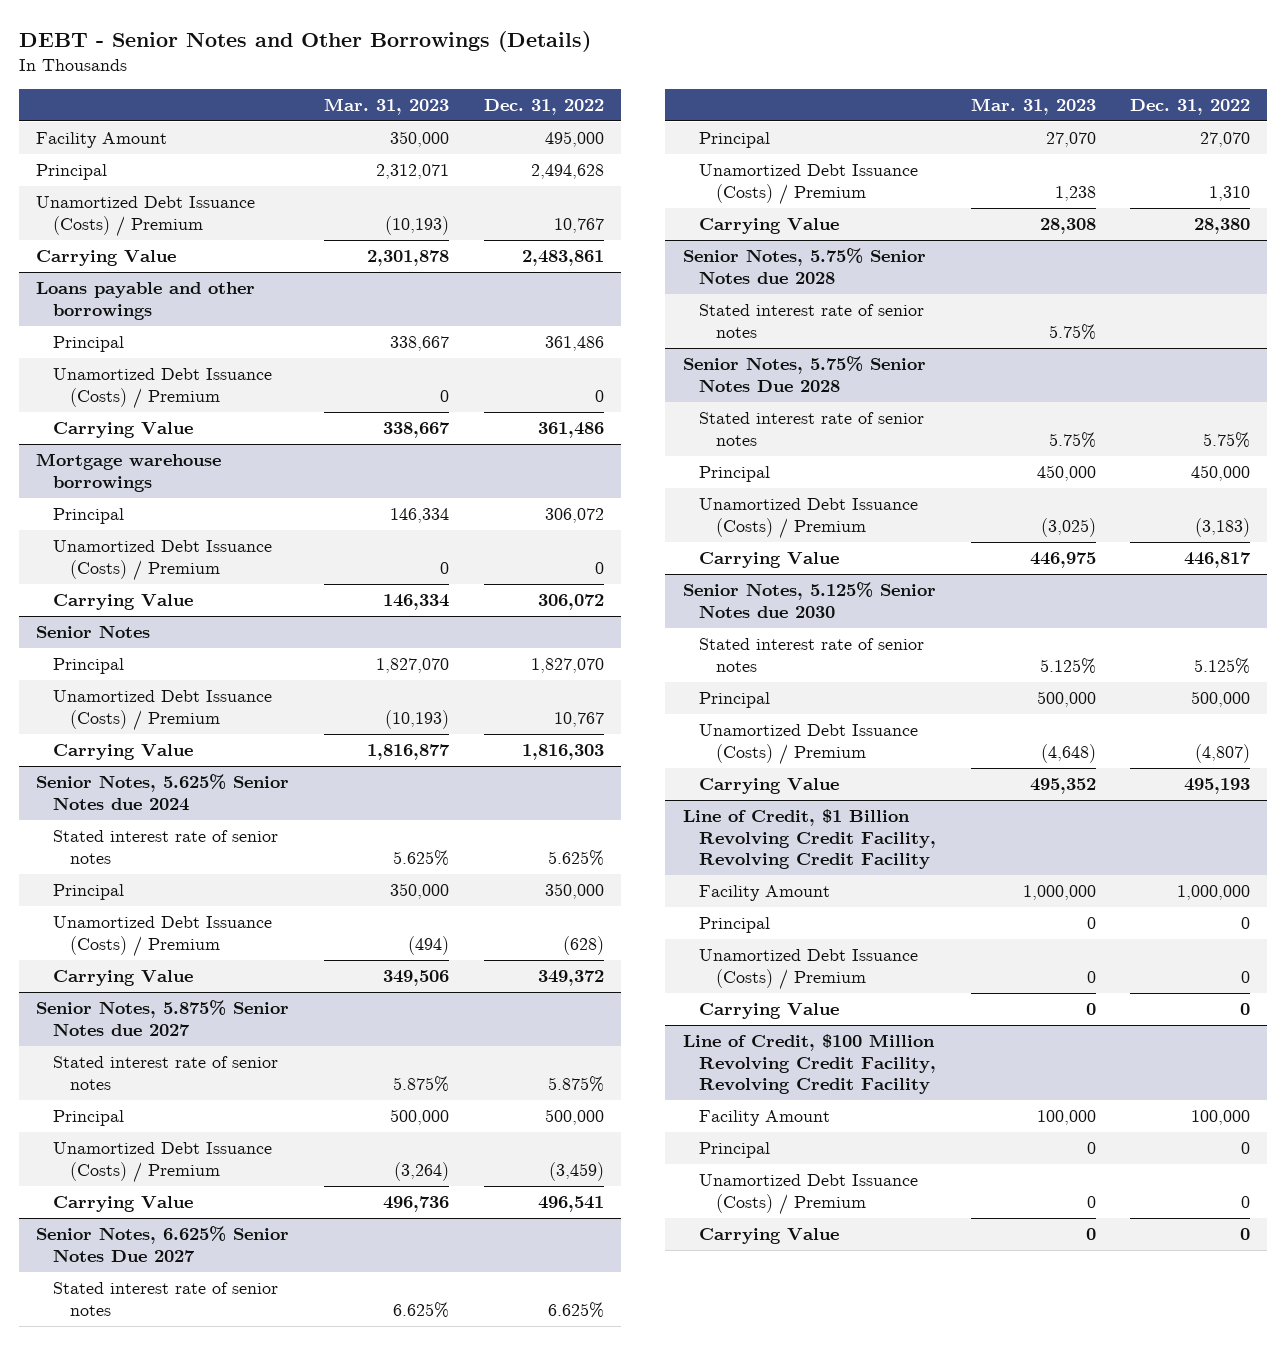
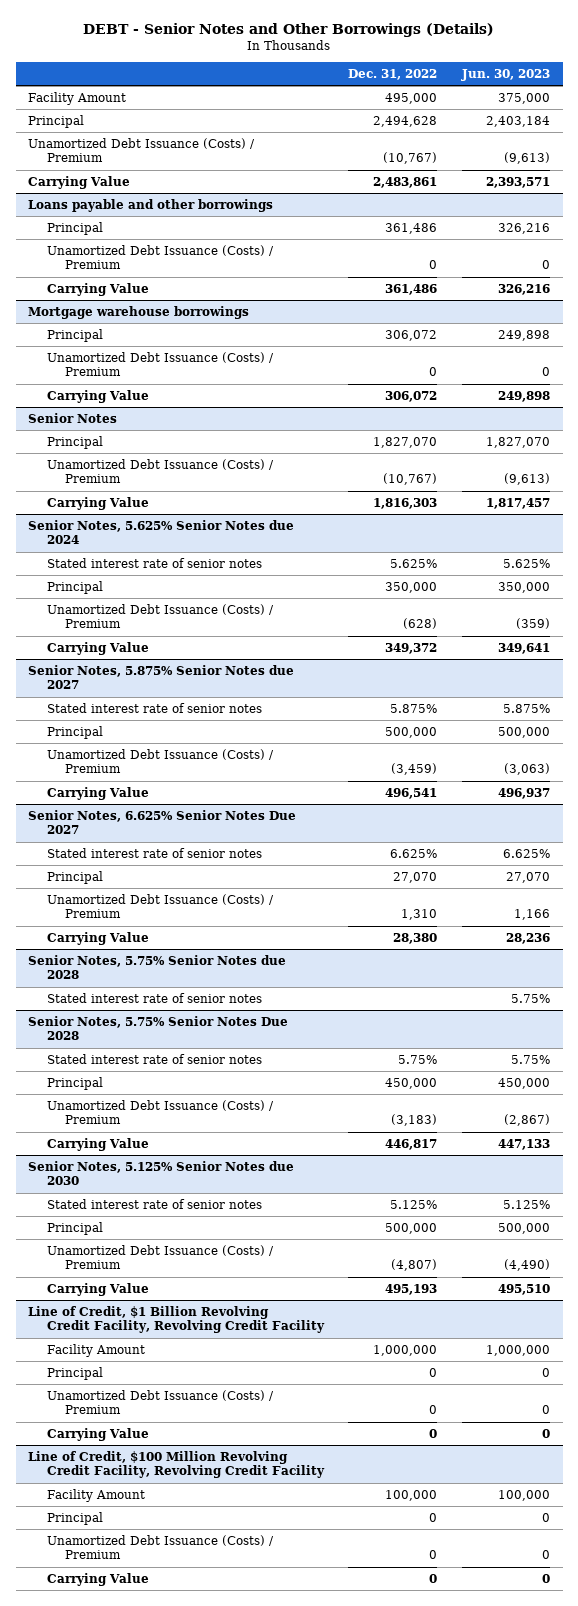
- | Mar. 31, 2023 | Dec. 31, 2022
+ | Dec. 31, 2022 | Jun. 30, 2023
- Unamortized Debt Issuance (Costs) / Premium | (10,193) | 10,767
+ Unamortized Debt Issuance (Costs) / Premium | (10,767) | (9,613)
@ Senior Notes
- Unamortized Debt Issuance (Costs) / Premium | (10,193) | 10,767
+ Unamortized Debt Issuance (Costs) / Premium | (10,767) | (9,613)

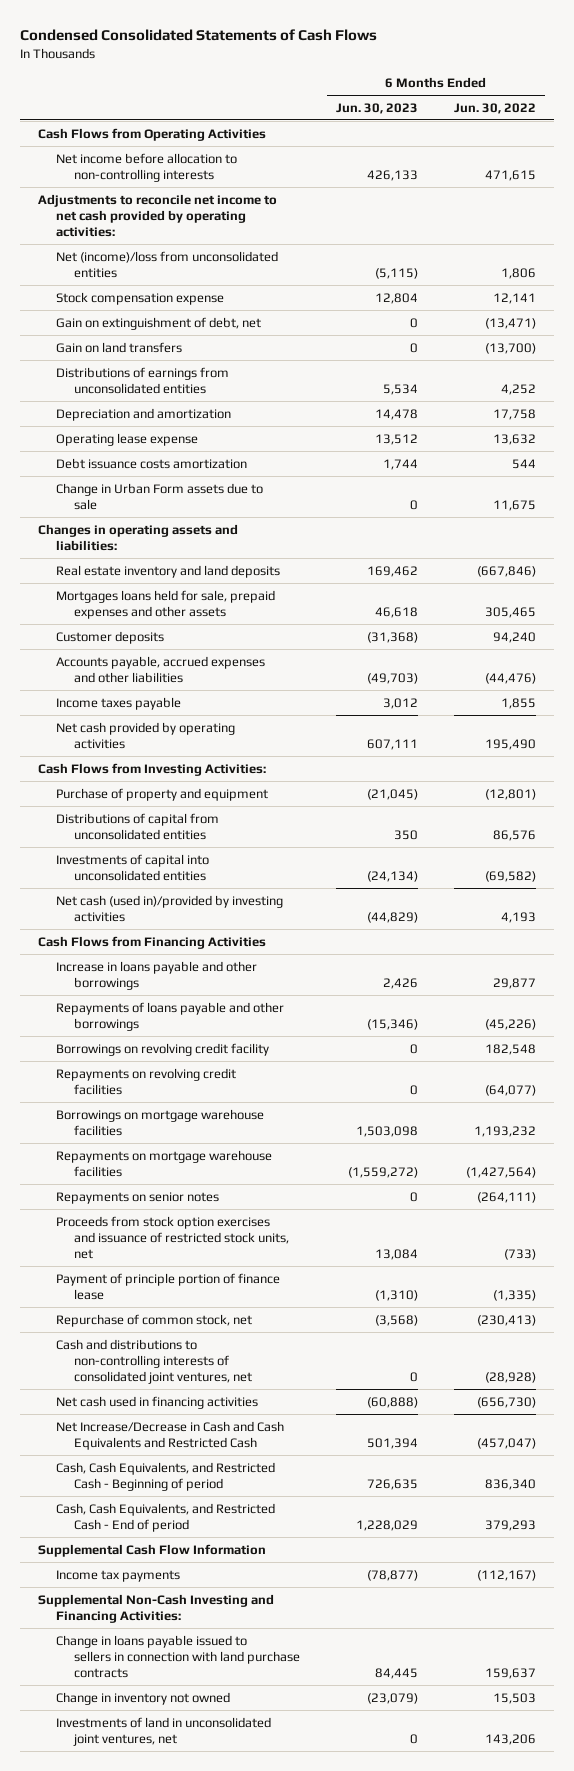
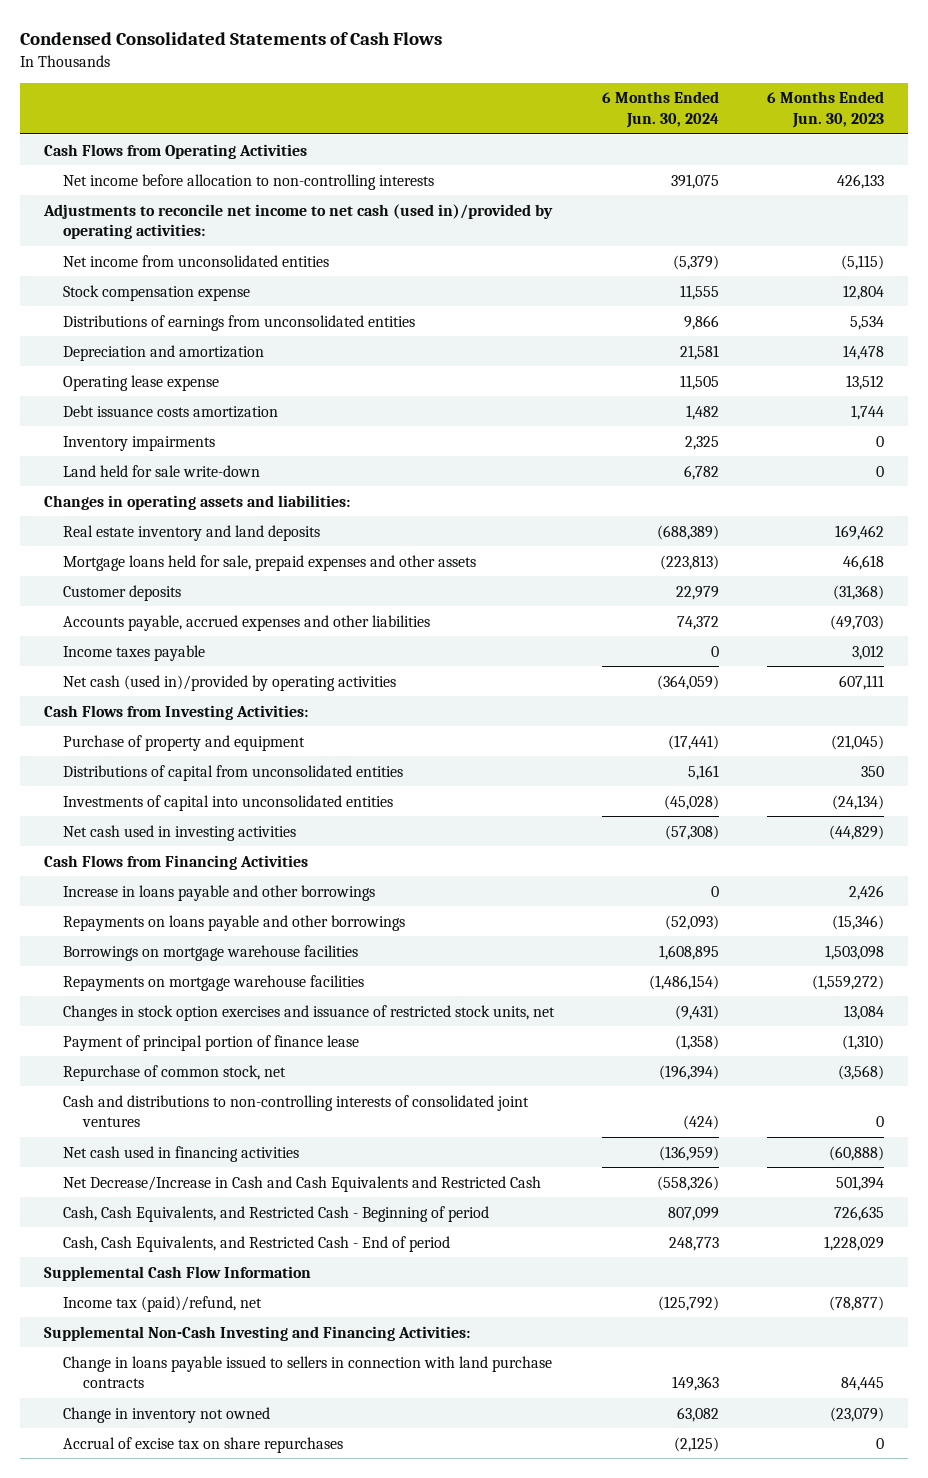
- | 6 Months Ended Jun. 30, 2023 | 6 Months Ended Jun. 30, 2022
+ | 6 Months Ended Jun. 30, 2024 | 6 Months Ended Jun. 30, 2023
- Adjustments to reconcile net income to net cash provided by operating activities:
- Net (income)/loss from unconsolidated entities | (5,115) | 1,806
+ Adjustments to reconcile net income to net cash (used in)/provided by operating activities:
+ Net income from unconsolidated entities | (5,379) | (5,115)
- Gain on extinguishment of debt, net | 0 | (13,471)
- Gain on land transfers | 0 | (13,700)
- Change in Urban Form assets due to sale | 0 | 11,675
+ Inventory impairments | 2,325 | 0
+ Land held for sale write-down | 6,782 | 0
- Mortgages loans held for sale, prepaid expenses and other assets | 46,618 | 305,465
+ Mortgage loans held for sale, prepaid expenses and other assets | (223,813) | 46,618
- Net cash provided by operating activities | 607,111 | 195,490
+ Net cash (used in)/provided by operating activities | (364,059) | 607,111
- Net cash (used in)/provided by investing activities | (44,829) | 4,193
+ Net cash used in investing activities | (57,308) | (44,829)
- Repayments of loans payable and other borrowings | (15,346) | (45,226)
- Borrowings on revolving credit facility | 0 | 182,548
- Repayments on revolving credit facilities | 0 | (64,077)
+ Repayments on loans payable and other borrowings | (52,093) | (15,346)
- Repayments on senior notes | 0 | (264,111)
- Proceeds from stock option exercises and issuance of restricted stock units, net | 13,084 | (733)
- Payment of principle portion of finance lease | (1,310) | (1,335)
+ Changes in stock option exercises and issuance of restricted stock units, net | (9,431) | 13,084
+ Payment of principal portion of finance lease | (1,358) | (1,310)
- Cash and distributions to non-controlling interests of consolidated joint ventures, net | 0 | (28,928)
+ Cash and distributions to non-controlling interests of consolidated joint ventures | (424) | 0
- Net Increase/Decrease in Cash and Cash Equivalents and Restricted Cash | 501,394 | (457,047)
+ Net Decrease/Increase in Cash and Cash Equivalents and Restricted Cash | (558,326) | 501,394
- Income tax payments | (78,877) | (112,167)
+ Income tax (paid)/refund, net | (125,792) | (78,877)
- Investments of land in unconsolidated joint ventures, net | 0 | 143,206
+ Accrual of excise tax on share repurchases | (2,125) | 0

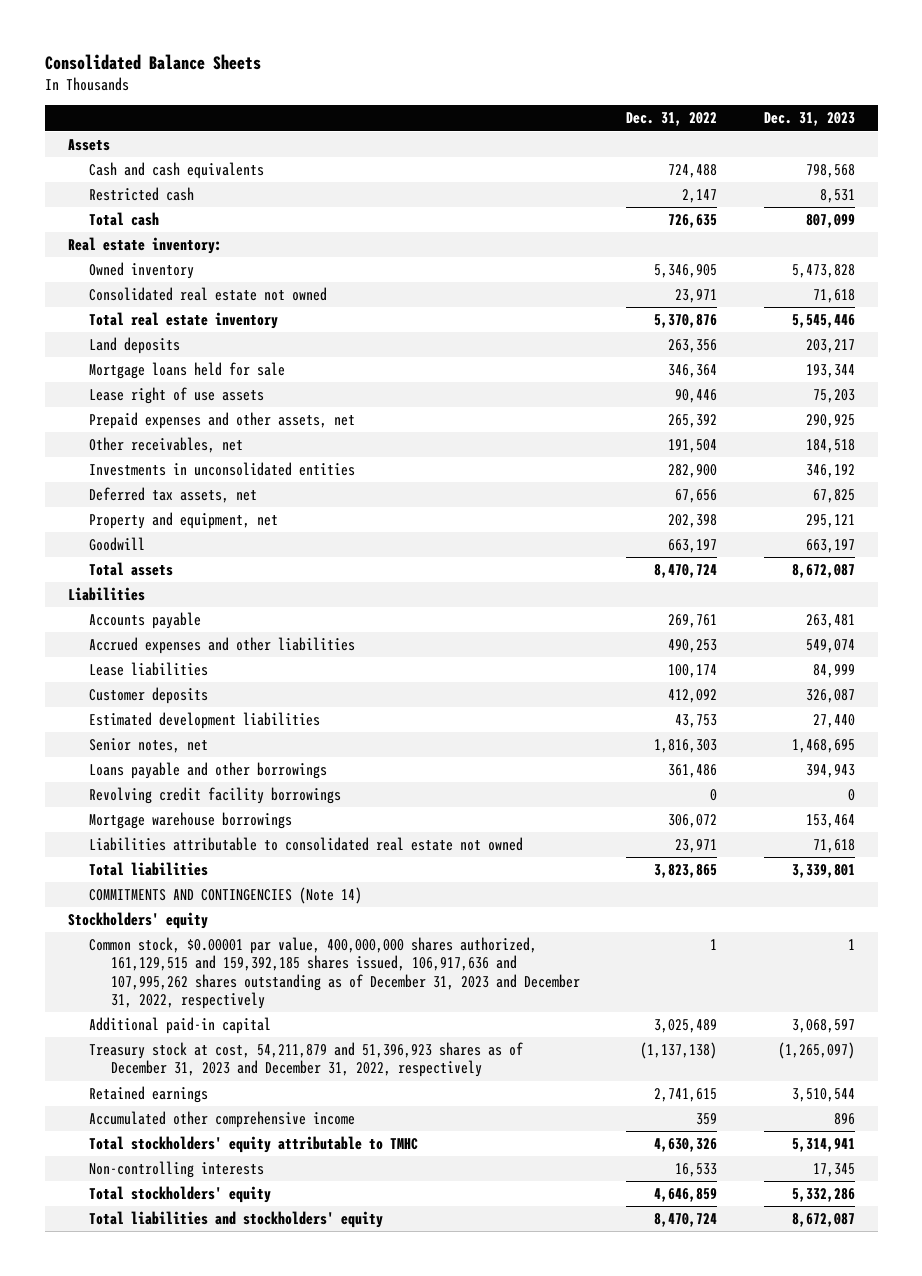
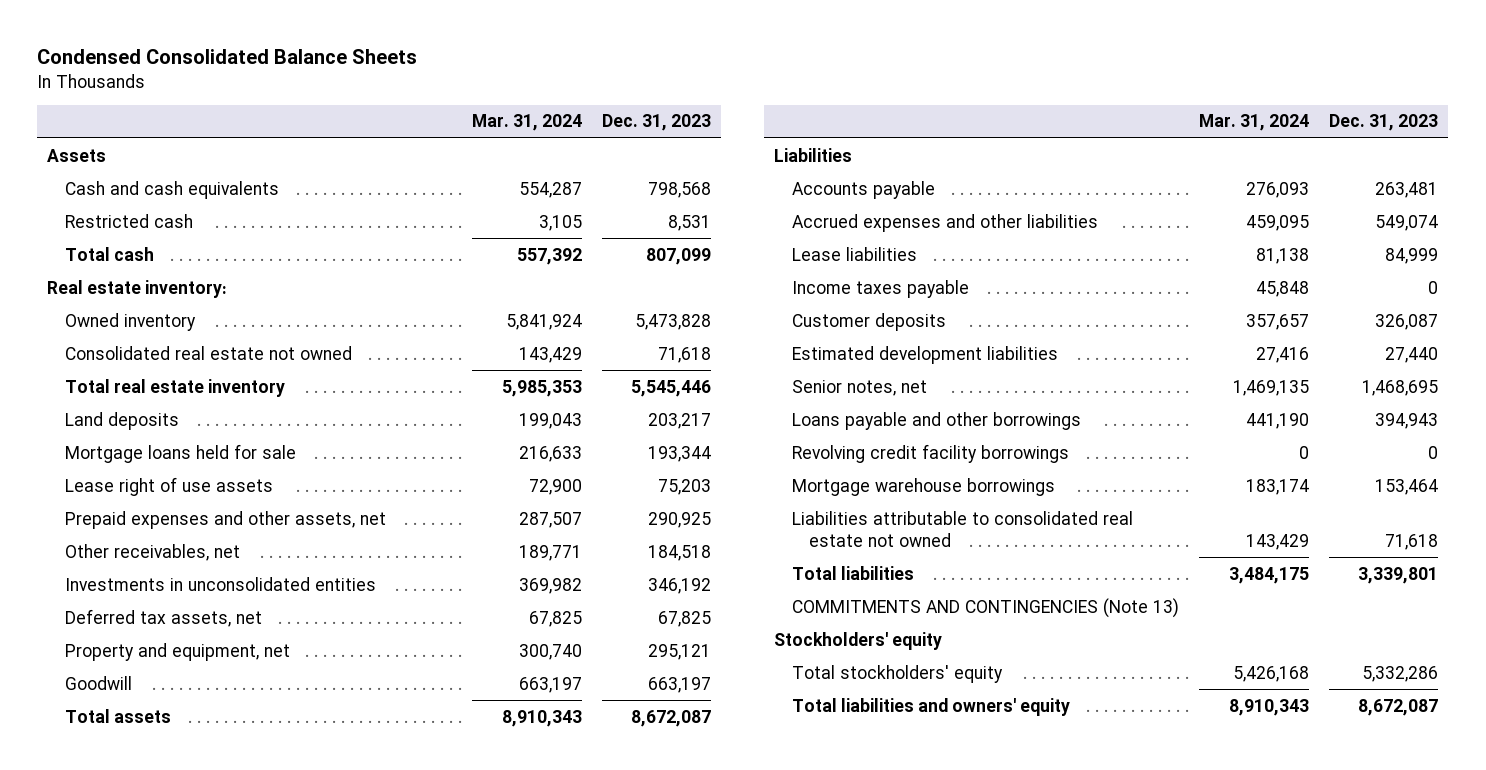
- Consolidated Balance Sheets
+ Condensed Consolidated Balance Sheets
- | Dec. 31, 2022 | Dec. 31, 2023
+ | Mar. 31, 2024 | Dec. 31, 2023
+ Income taxes payable | 45,848 | 0
- COMMITMENTS AND CONTINGENCIES (Note 14)
+ COMMITMENTS AND CONTINGENCIES (Note 13)
- Common stock, $0.00001 par value, 400,000,000 shares authorized, 161,129,515 and 159,392,185 shares issued, 106,917,636 and 107,995,262 shares outstanding as of December 31, 2023 and December 31, 2022, respectively | 1 | 1
- Additional paid-in capital | 3,025,489 | 3,068,597
- Treasury stock at cost, 54,211,879 and 51,396,923 shares as of December 31, 2023 and December 31, 2022, respectively | (1,137,138) | (1,265,097)
- Retained earnings | 2,741,615 | 3,510,544
- Accumulated other comprehensive income | 359 | 896
- Total stockholders' equity attributable to TMHC | 4,630,326 | 5,314,941
- Non-controlling interests | 16,533 | 17,345
- Total liabilities and stockholders' equity | 8,470,724 | 8,672,087
+ Total liabilities and owners' equity | 8,910,343 | 8,672,087

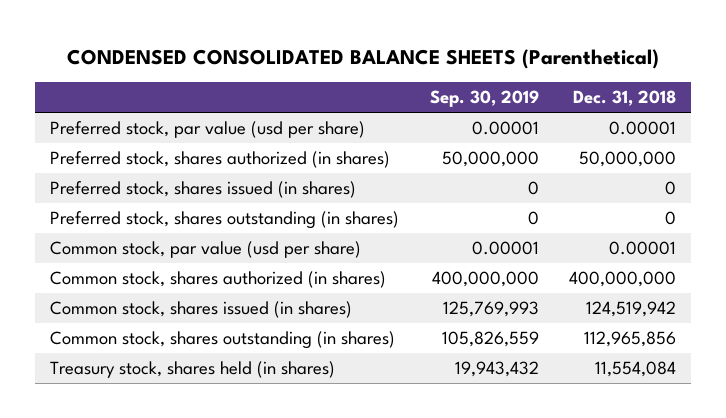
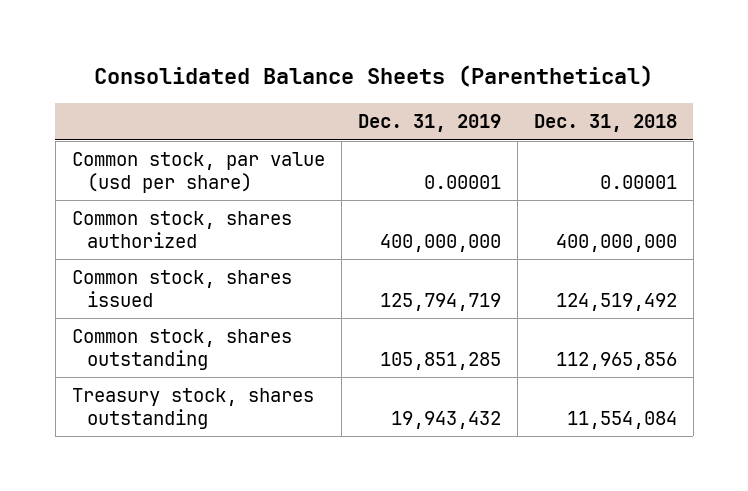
- CONDENSED CONSOLIDATED BALANCE SHEETS (Parenthetical)
+ Consolidated Balance Sheets (Parenthetical)
- | Sep. 30, 2019 | Dec. 31, 2018
+ | Dec. 31, 2019 | Dec. 31, 2018
- Preferred stock, par value (usd per share) | 0.00001 | 0.00001
- Preferred stock, shares authorized (in shares) | 50,000,000 | 50,000,000
- Preferred stock, shares issued (in shares) | 0 | 0
- Preferred stock, shares outstanding (in shares) | 0 | 0
- Common stock, shares authorized (in shares) | 400,000,000 | 400,000,000
- Common stock, shares issued (in shares) | 125,769,993 | 124,519,942
- Common stock, shares outstanding (in shares) | 105,826,559 | 112,965,856
- Treasury stock, shares held (in shares) | 19,943,432 | 11,554,084
+ Common stock, shares authorized | 400,000,000 | 400,000,000
+ Common stock, shares issued | 125,794,719 | 124,519,492
+ Common stock, shares outstanding | 105,851,285 | 112,965,856
+ Treasury stock, shares outstanding | 19,943,432 | 11,554,084

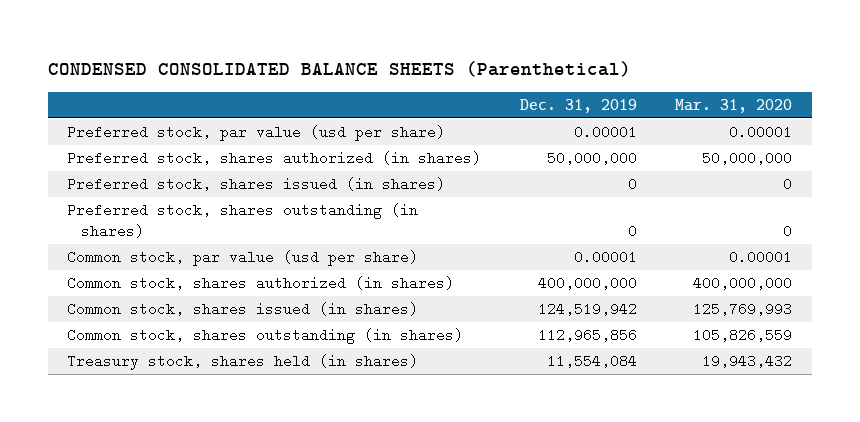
- Consolidated Balance Sheets (Parenthetical)
+ CONDENSED CONSOLIDATED BALANCE SHEETS (Parenthetical)
- | Dec. 31, 2019 | Dec. 31, 2018
+ | Dec. 31, 2019 | Mar. 31, 2020
+ Preferred stock, par value (usd per share) | 0.00001 | 0.00001
+ Preferred stock, shares authorized (in shares) | 50,000,000 | 50,000,000
+ Preferred stock, shares issued (in shares) | 0 | 0
+ Preferred stock, shares outstanding (in shares) | 0 | 0
- Common stock, shares authorized | 400,000,000 | 400,000,000
- Common stock, shares issued | 125,794,719 | 124,519,492
- Common stock, shares outstanding | 105,851,285 | 112,965,856
- Treasury stock, shares outstanding | 19,943,432 | 11,554,084
+ Common stock, shares authorized (in shares) | 400,000,000 | 400,000,000
+ Common stock, shares issued (in shares) | 124,519,942 | 125,769,993
+ Common stock, shares outstanding (in shares) | 112,965,856 | 105,826,559
+ Treasury stock, shares held (in shares) | 11,554,084 | 19,943,432

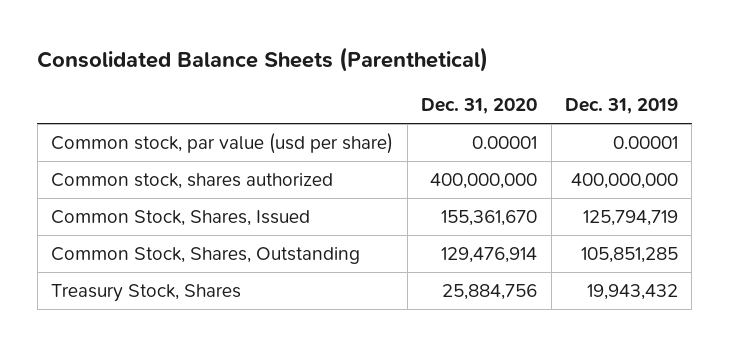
- CONDENSED CONSOLIDATED BALANCE SHEETS (Parenthetical)
+ Consolidated Balance Sheets (Parenthetical)
- | Dec. 31, 2019 | Mar. 31, 2020
+ | Dec. 31, 2020 | Dec. 31, 2019
- Preferred stock, par value (usd per share) | 0.00001 | 0.00001
- Preferred stock, shares authorized (in shares) | 50,000,000 | 50,000,000
- Preferred stock, shares issued (in shares) | 0 | 0
- Preferred stock, shares outstanding (in shares) | 0 | 0
- Common stock, shares authorized (in shares) | 400,000,000 | 400,000,000
- Common stock, shares issued (in shares) | 124,519,942 | 125,769,993
- Common stock, shares outstanding (in shares) | 112,965,856 | 105,826,559
- Treasury stock, shares held (in shares) | 11,554,084 | 19,943,432
+ Common stock, shares authorized | 400,000,000 | 400,000,000
+ Common Stock, Shares, Issued | 155,361,670 | 125,794,719
+ Common Stock, Shares, Outstanding | 129,476,914 | 105,851,285
+ Treasury Stock, Shares | 25,884,756 | 19,943,432

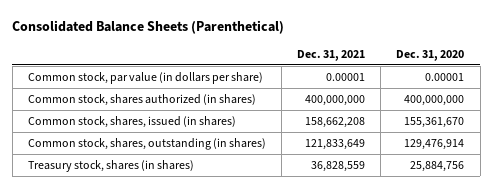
- | Dec. 31, 2020 | Dec. 31, 2019
+ | Dec. 31, 2021 | Dec. 31, 2020
- Common stock, par value (usd per share) | 0.00001 | 0.00001
- Common stock, shares authorized | 400,000,000 | 400,000,000
- Common Stock, Shares, Issued | 155,361,670 | 125,794,719
- Common Stock, Shares, Outstanding | 129,476,914 | 105,851,285
- Treasury Stock, Shares | 25,884,756 | 19,943,432
+ Common stock, par value (in dollars per share) | 0.00001 | 0.00001
+ Common stock, shares authorized (in shares) | 400,000,000 | 400,000,000
+ Common stock, shares, issued (in shares) | 158,662,208 | 155,361,670
+ Common stock, shares, outstanding (in shares) | 121,833,649 | 129,476,914
+ Treasury stock, shares (in shares) | 36,828,559 | 25,884,756

